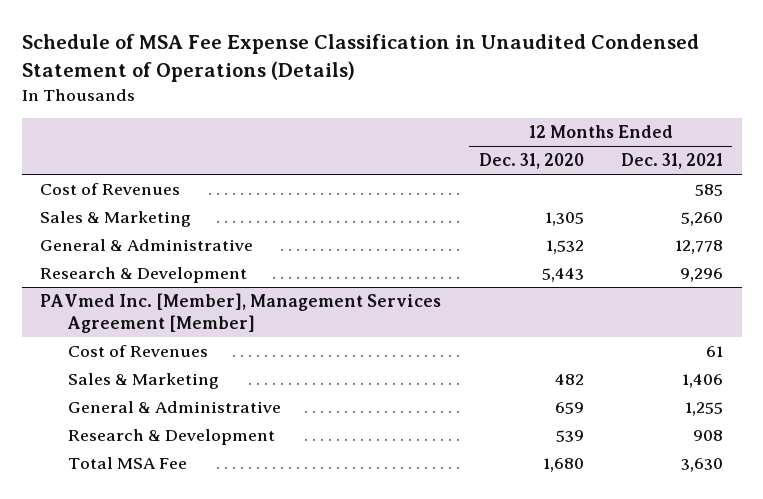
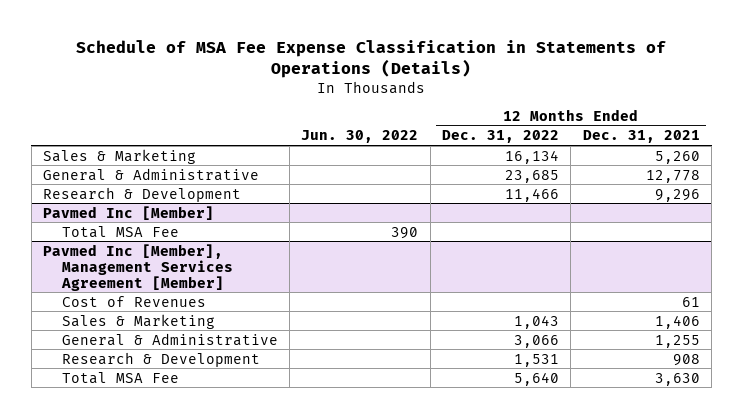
- Schedule of MSA Fee Expense Classification in Unaudited Condensed Statement of Operations (Details)
+ Schedule of MSA Fee Expense Classification in Statements of Operations (Details)
- | 12 Months Ended Dec. 31, 2020 | 12 Months Ended Dec. 31, 2021
+ | Jun. 30, 2022 | 12 Months Ended Dec. 31, 2022 | 12 Months Ended Dec. 31, 2021
- Cost of Revenues | | 585
- PAVmed Inc. [Member], Management Services Agreement [Member]
+ Pavmed Inc [Member]
+ Total MSA Fee | 390 | |
+ Pavmed Inc [Member], Management Services Agreement [Member]

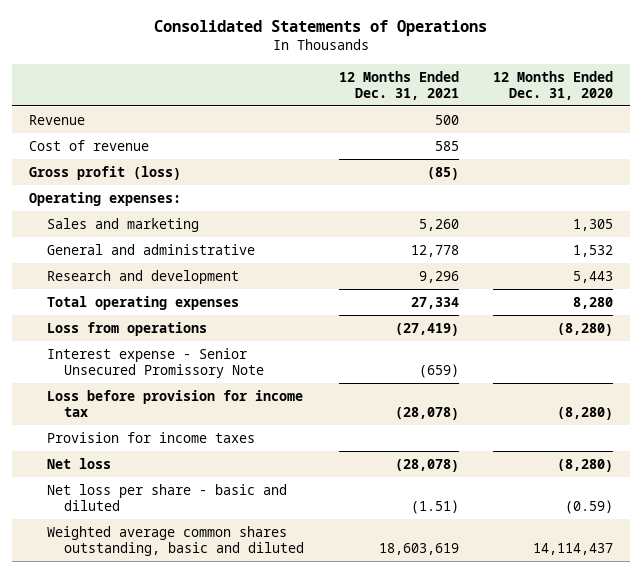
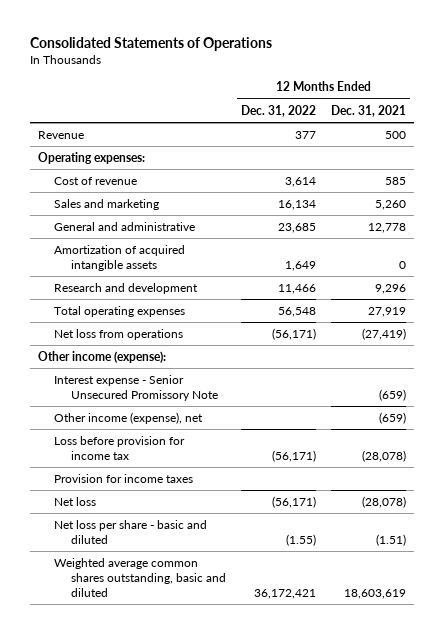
- | 12 Months Ended Dec. 31, 2021 | 12 Months Ended Dec. 31, 2020
+ | 12 Months Ended Dec. 31, 2022 | 12 Months Ended Dec. 31, 2021
- Gross profit (loss) | (85) |
moved down: Cost of revenue | 3,614 | 585
+ Amortization of acquired intangible assets | 1,649 | 0
- Total operating expenses | 27,334 | 8,280
- Loss from operations | (27,419) | (8,280)
+ Total operating expenses | 56,548 | 27,919
+ Net loss from operations | (56,171) | (27,419)
+ Other income (expense):
+ Other income (expense), net | | (659)

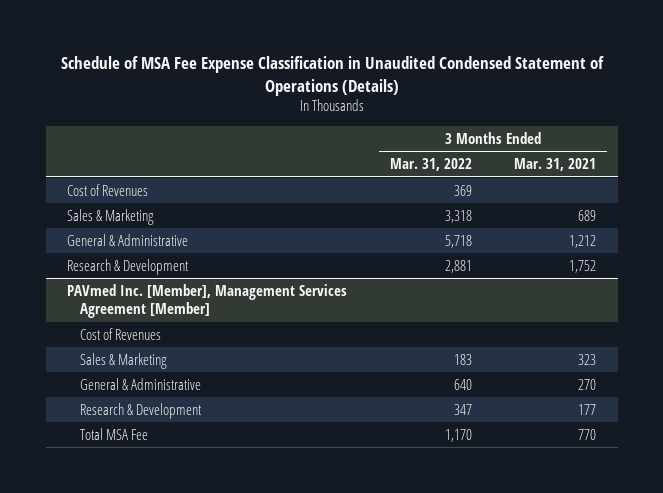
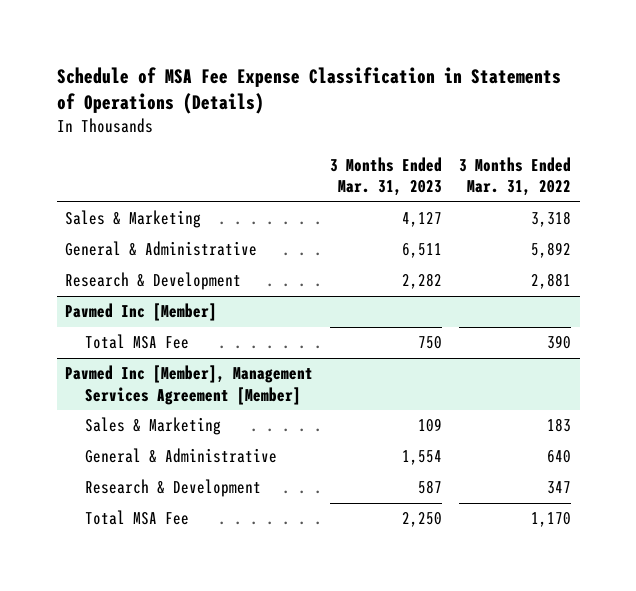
- Schedule of MSA Fee Expense Classification in Unaudited Condensed Statement of Operations (Details)
+ Schedule of MSA Fee Expense Classification in Statements of Operations (Details)
- | 3 Months Ended Mar. 31, 2022 | 3 Months Ended Mar. 31, 2021
+ | 3 Months Ended Mar. 31, 2023 | 3 Months Ended Mar. 31, 2022
- Cost of Revenues | 369 |
- General & Administrative | 5,718 | 1,212
+ General & Administrative | 6,511 | 5,892
- PAVmed Inc. [Member], Management Services Agreement [Member]
- Cost of Revenues
+ Pavmed Inc [Member]
+ Total MSA Fee | 750 | 390
+ Pavmed Inc [Member], Management Services Agreement [Member]

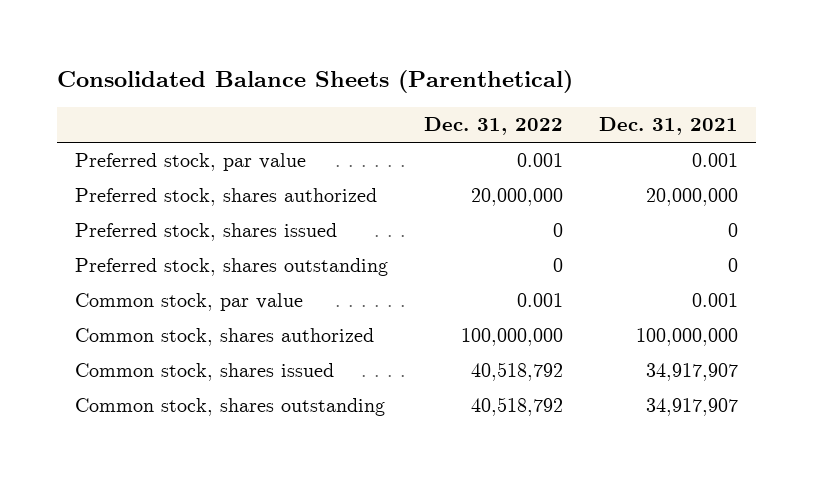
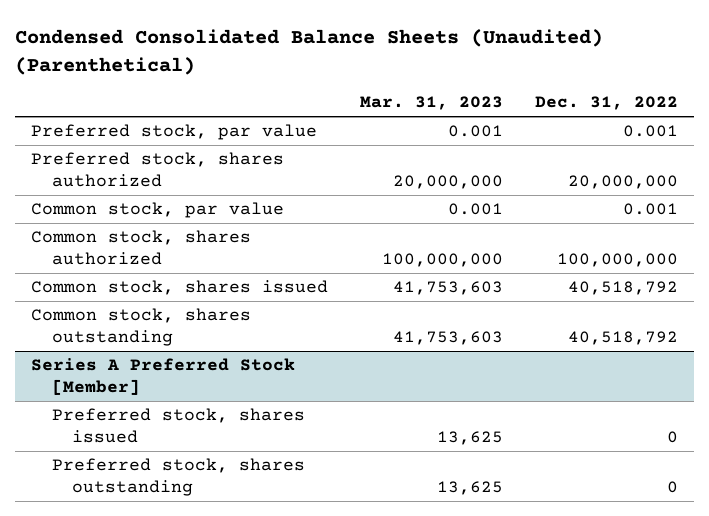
- Consolidated Balance Sheets (Parenthetical)
+ Condensed Consolidated Balance Sheets (Unaudited) (Parenthetical)
- | Dec. 31, 2022 | Dec. 31, 2021
+ | Mar. 31, 2023 | Dec. 31, 2022
- Preferred stock, shares issued | 0 | 0
- Preferred stock, shares outstanding | 0 | 0
+ Series A Preferred Stock [Member]
+ Preferred stock, shares issued | 13,625 | 0
+ Preferred stock, shares outstanding | 13,625 | 0

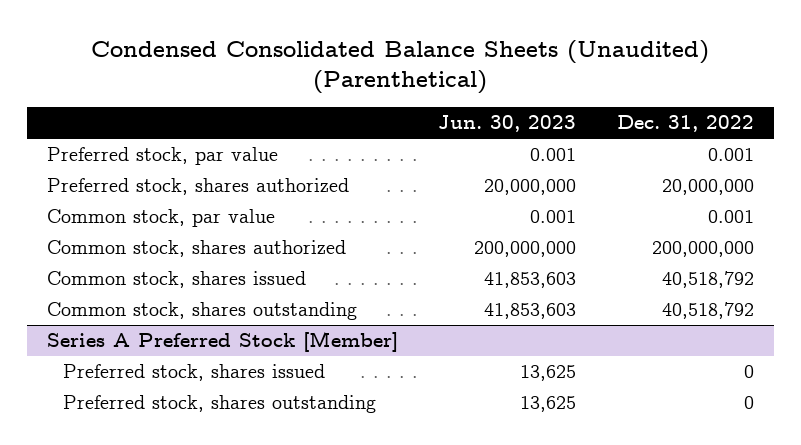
- | Mar. 31, 2023 | Dec. 31, 2022
+ | Jun. 30, 2023 | Dec. 31, 2022
- Common stock, shares authorized | 100,000,000 | 100,000,000
+ Common stock, shares authorized | 200,000,000 | 200,000,000

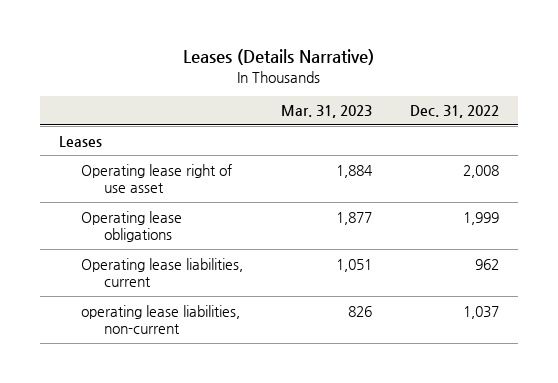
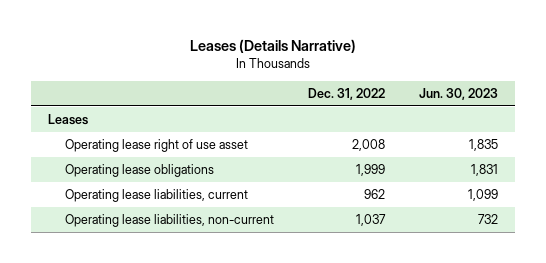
- | Mar. 31, 2023 | Dec. 31, 2022
+ | Dec. 31, 2022 | Jun. 30, 2023
- operating lease liabilities, non-current | 826 | 1,037
+ Operating lease liabilities, non-current | 1,037 | 732

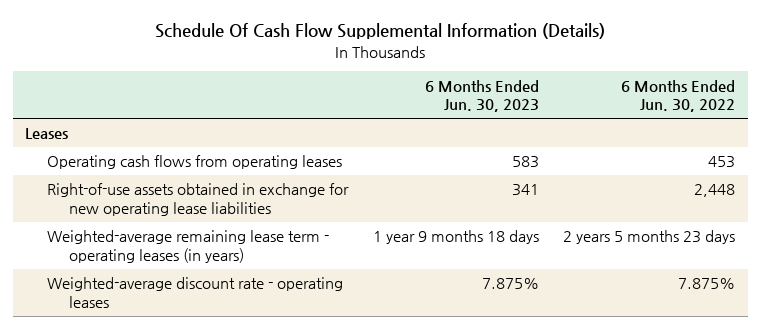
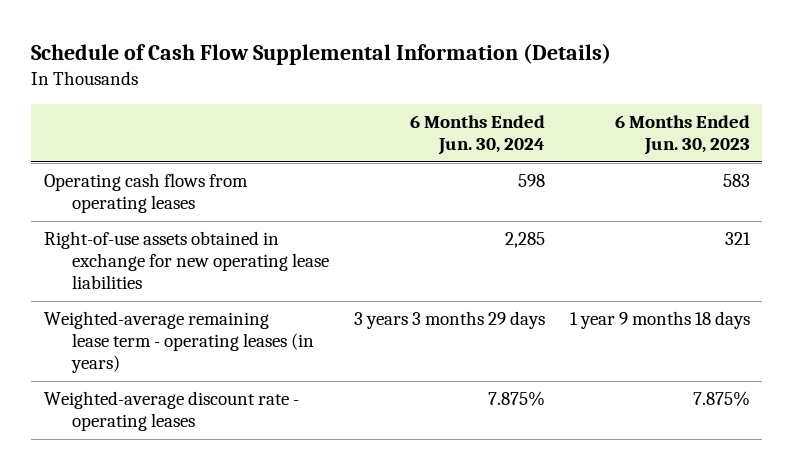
- Schedule Of Cash Flow Supplemental Information (Details)
+ Schedule of Cash Flow Supplemental Information (Details)
- | 6 Months Ended Jun. 30, 2023 | 6 Months Ended Jun. 30, 2022
+ | 6 Months Ended Jun. 30, 2024 | 6 Months Ended Jun. 30, 2023
- Leases
- Right-of-use assets obtained in exchange for new operating lease liabilities | 341 | 2,448
+ Right-of-use assets obtained in exchange for new operating lease liabilities | 2,285 | 321

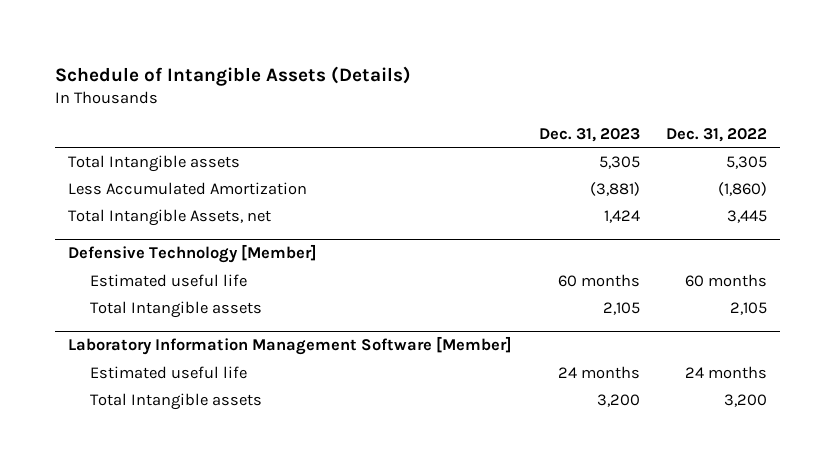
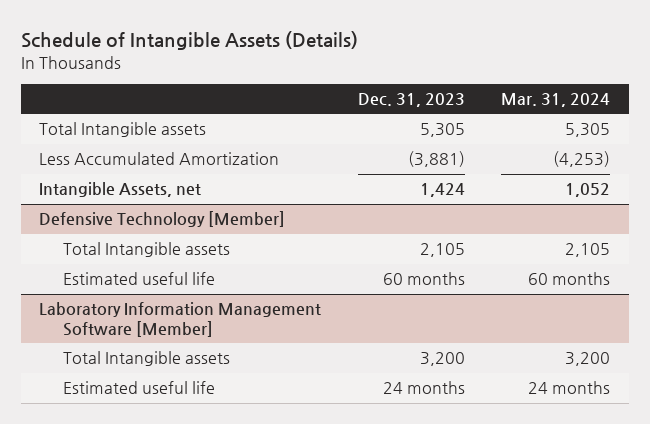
- | Dec. 31, 2023 | Dec. 31, 2022
+ | Dec. 31, 2023 | Mar. 31, 2024
- Total Intangible Assets, net | 1,424 | 3,445
+ Intangible Assets, net | 1,424 | 1,052
@ Defensive Technology [Member]
moved down: Estimated useful life | 60 months | 60 months
@ Laboratory Information Management Software [Member]
moved down: Estimated useful life | 24 months | 24 months

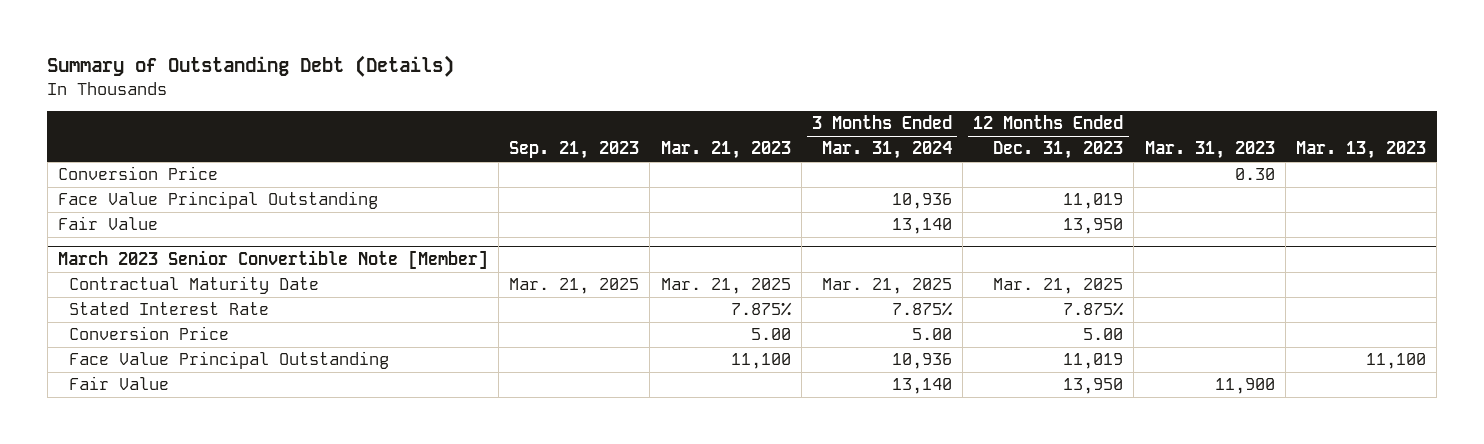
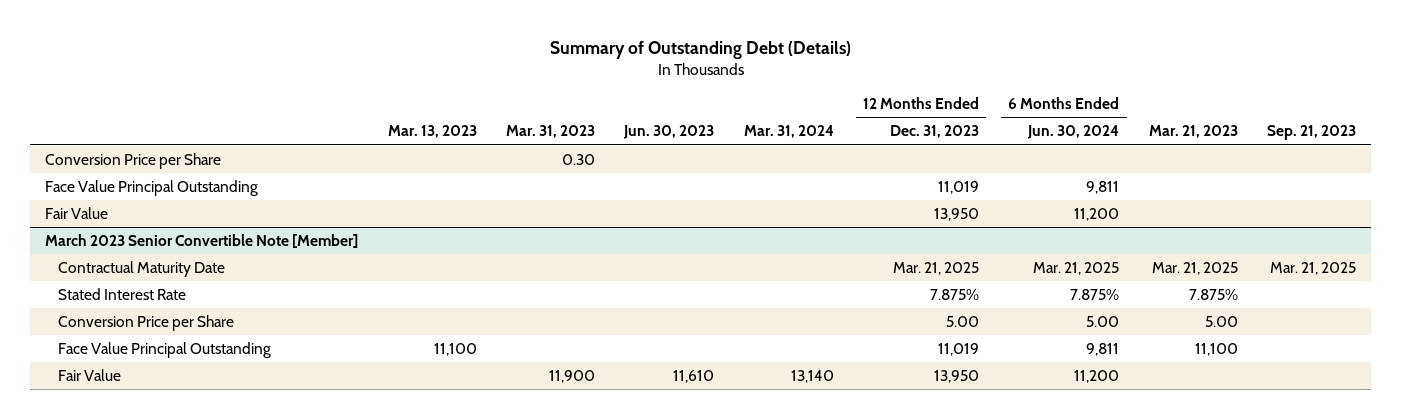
- | Sep. 21, 2023 | Mar. 21, 2023 | 3 Months Ended Mar. 31, 2024 | 12 Months Ended Dec. 31, 2023 | Mar. 31, 2023 | Mar. 13, 2023
+ | Mar. 13, 2023 | Mar. 31, 2023 | Jun. 30, 2023 | Mar. 31, 2024 | 12 Months Ended Dec. 31, 2023 | 6 Months Ended Jun. 30, 2024 | Mar. 21, 2023 | Sep. 21, 2023
- Conversion Price | | | | | 0.30 |
+ Conversion Price per Share | | 0.30 | | | | | |
@ March 2023 Senior Convertible Note [Member]
- Conversion Price | | 5.00 | 5.00 | 5.00 | |
+ Conversion Price per Share | | | | | 5.00 | 5.00 | 5.00 |

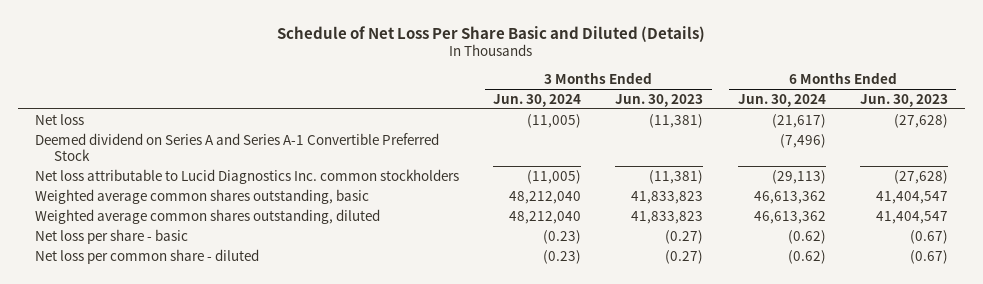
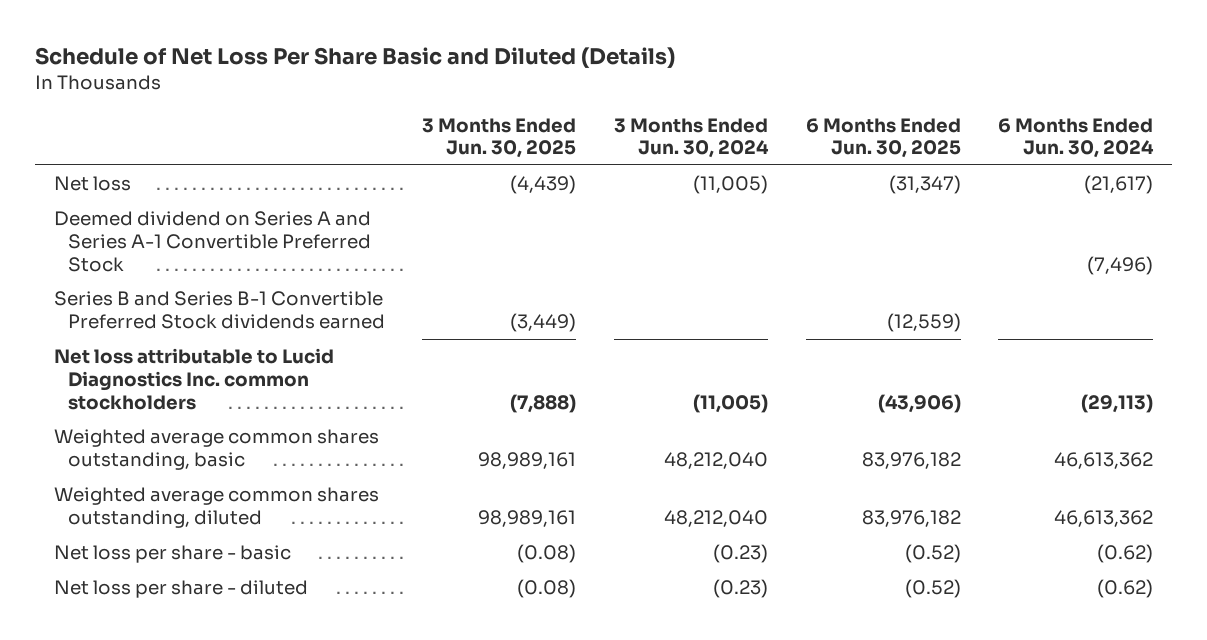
- | 3 Months Ended Jun. 30, 2024 | 3 Months Ended Jun. 30, 2023 | 6 Months Ended Jun. 30, 2024 | 6 Months Ended Jun. 30, 2023
+ | 3 Months Ended Jun. 30, 2025 | 3 Months Ended Jun. 30, 2024 | 6 Months Ended Jun. 30, 2025 | 6 Months Ended Jun. 30, 2024
+ Series B and Series B-1 Convertible Preferred Stock dividends earned | (3,449) | | (12,559) |
- Net loss per common share - diluted | (0.23) | (0.27) | (0.62) | (0.67)
+ Net loss per share - diluted | (0.08) | (0.23) | (0.52) | (0.62)

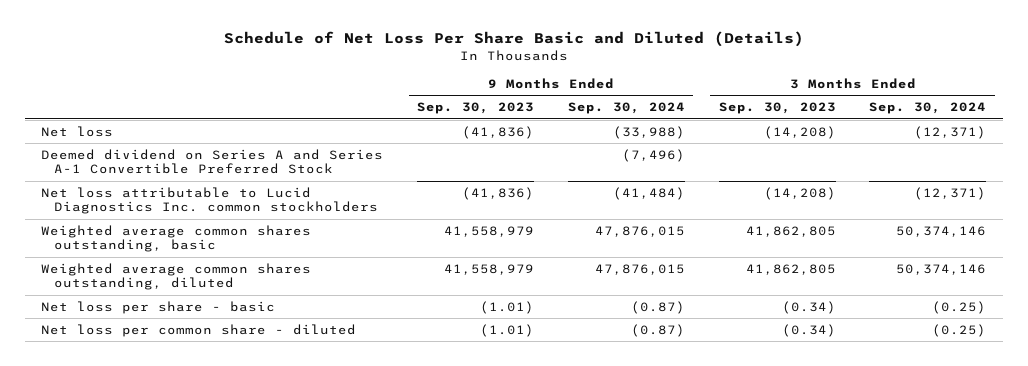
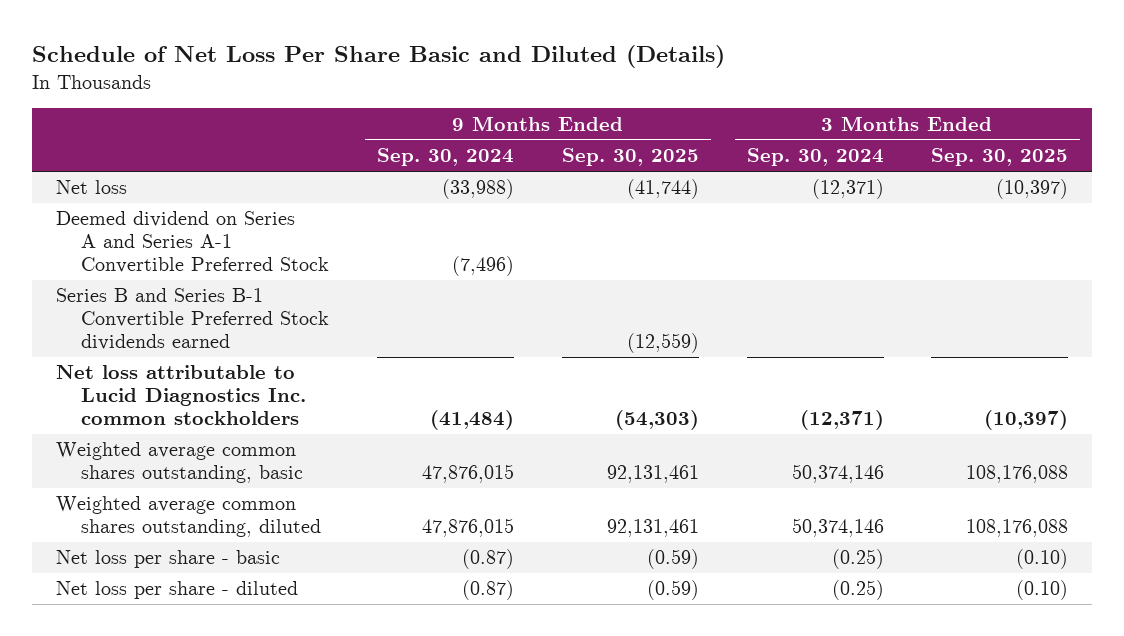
- | 9 Months Ended Sep. 30, 2023 | 9 Months Ended Sep. 30, 2024 | 3 Months Ended Sep. 30, 2023 | 3 Months Ended Sep. 30, 2024
+ | 9 Months Ended Sep. 30, 2024 | 9 Months Ended Sep. 30, 2025 | 3 Months Ended Sep. 30, 2024 | 3 Months Ended Sep. 30, 2025
+ Series B and Series B-1 Convertible Preferred Stock dividends earned | | (12,559) | |
- Net loss per common share - diluted | (1.01) | (0.87) | (0.34) | (0.25)
+ Net loss per share - diluted | (0.87) | (0.59) | (0.25) | (0.10)

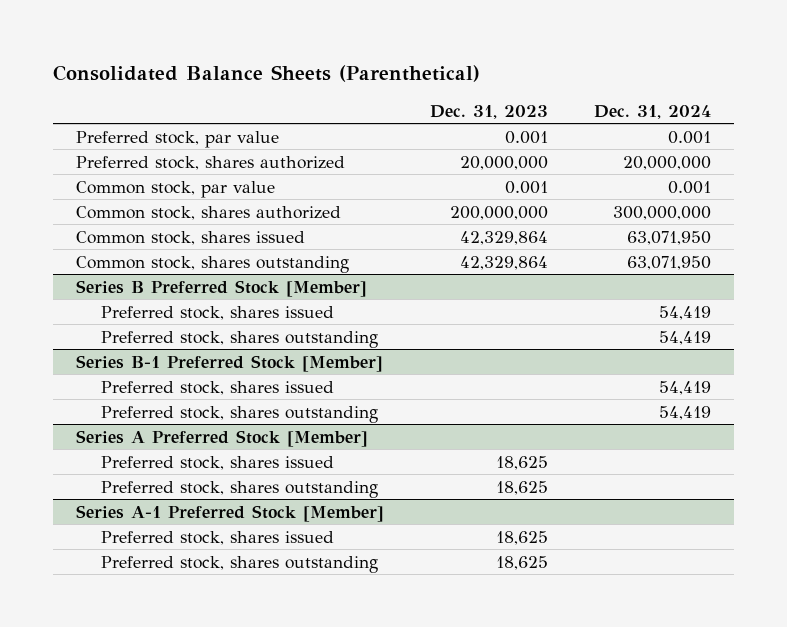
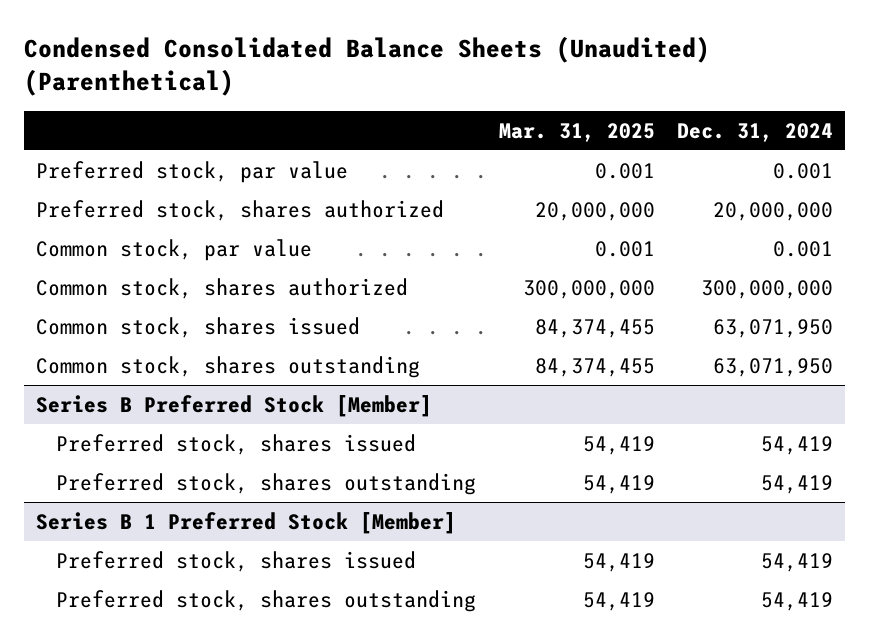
- Consolidated Balance Sheets (Parenthetical)
+ Condensed Consolidated Balance Sheets (Unaudited) (Parenthetical)
- | Dec. 31, 2023 | Dec. 31, 2024
+ | Mar. 31, 2025 | Dec. 31, 2024
- Series B-1 Preferred Stock [Member]
+ Series B 1 Preferred Stock [Member]
- Series A Preferred Stock [Member]
- Preferred stock, shares issued | 18,625 |
- Preferred stock, shares outstanding | 18,625 |
- Series A-1 Preferred Stock [Member]
- Preferred stock, shares issued | 18,625 |
- Preferred stock, shares outstanding | 18,625 |

